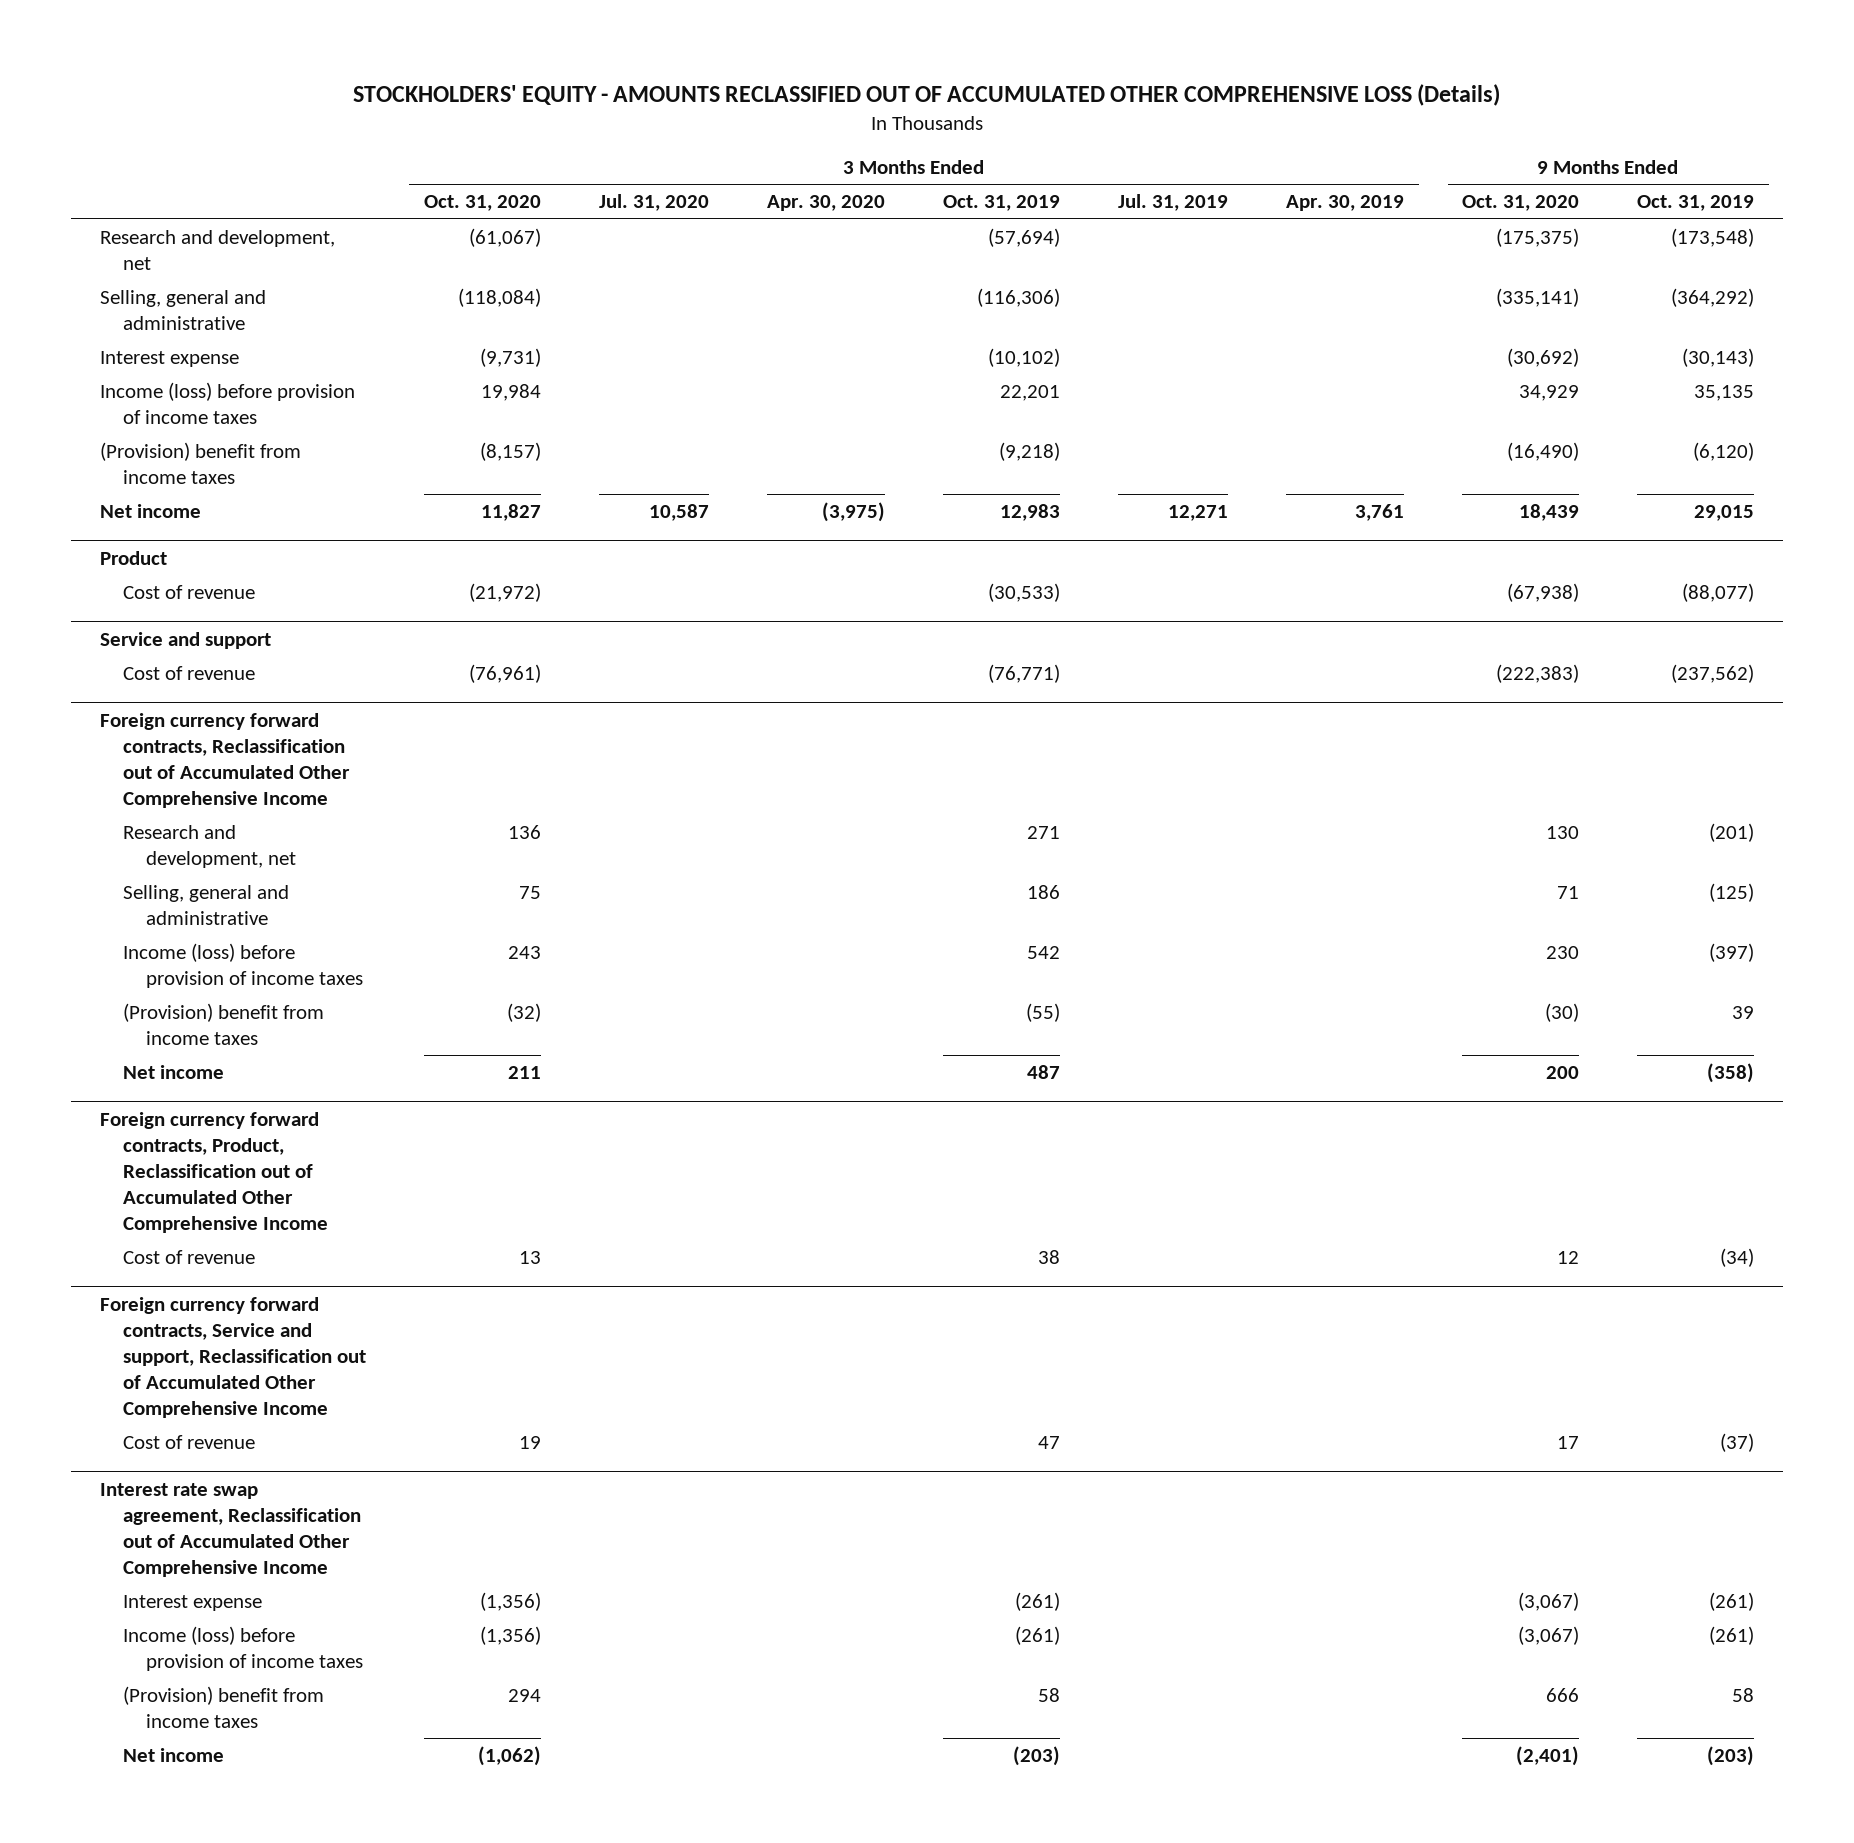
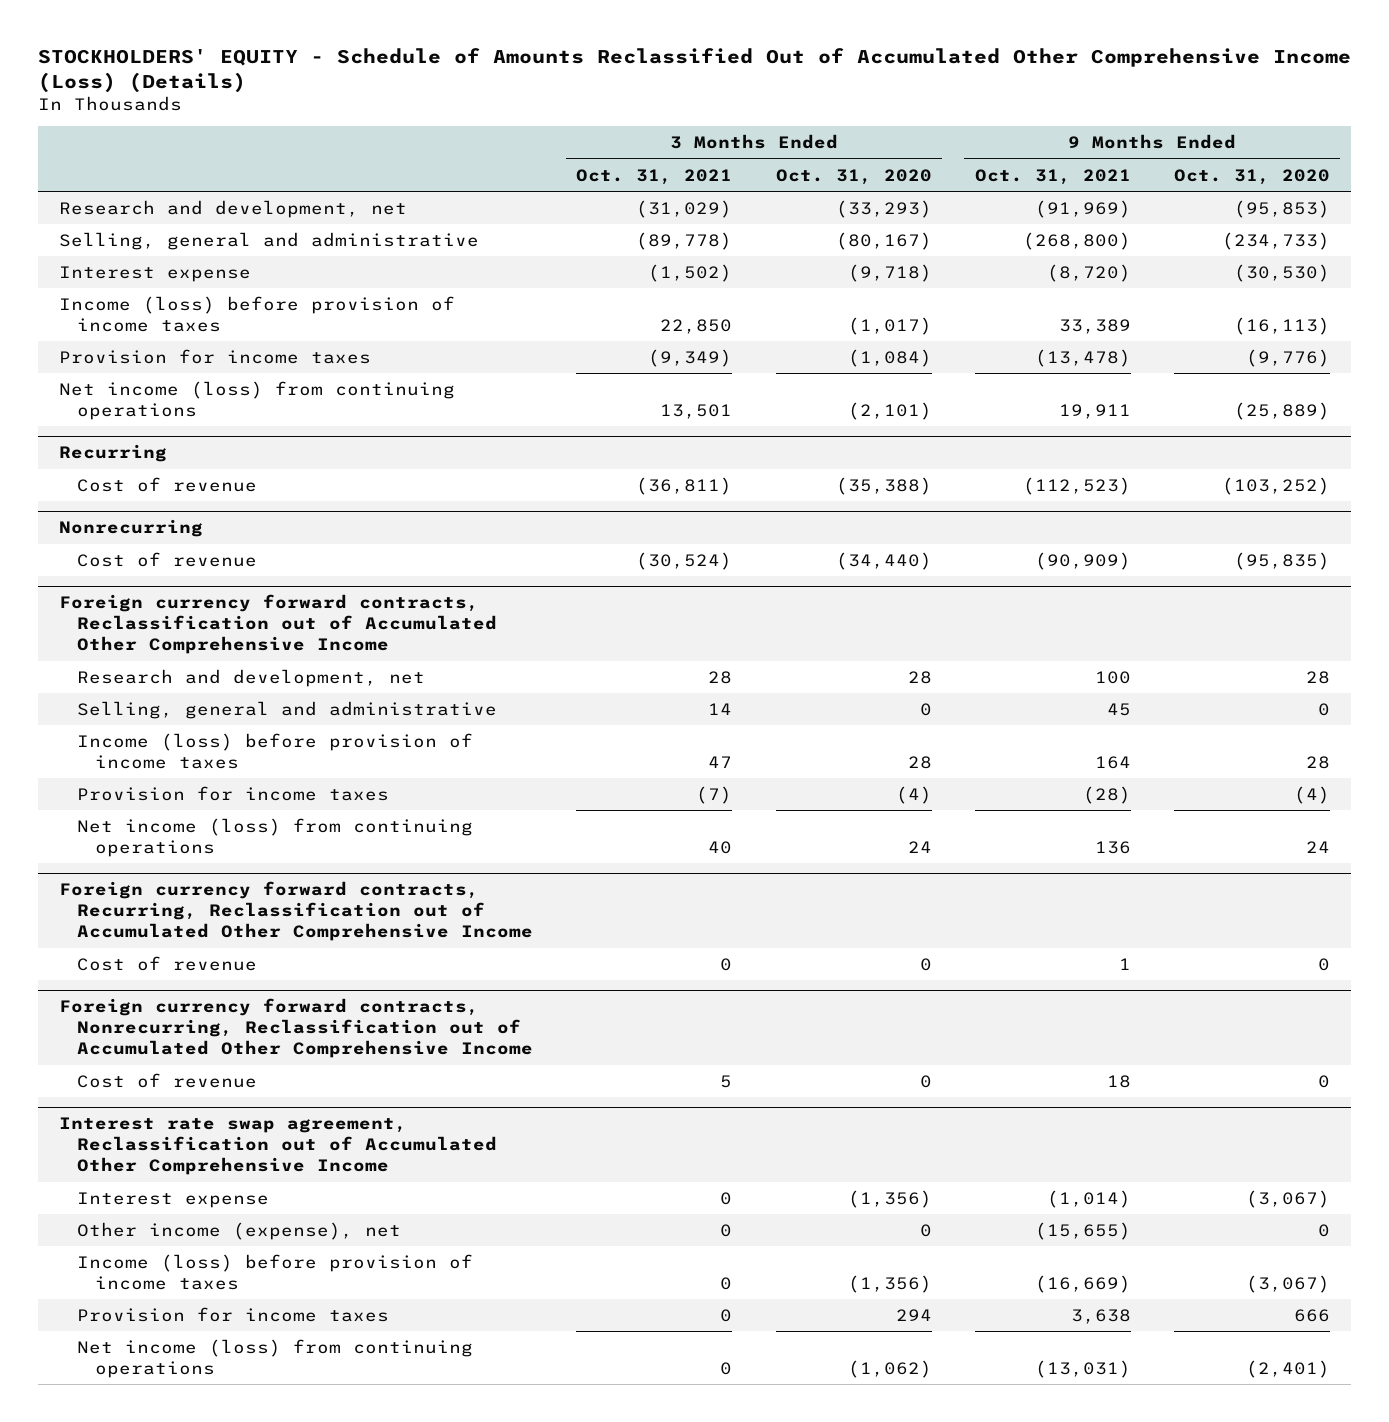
- STOCKHOLDERS' EQUITY - AMOUNTS RECLASSIFIED OUT OF ACCUMULATED OTHER COMPREHENSIVE LOSS (Details)
+ STOCKHOLDERS' EQUITY - Schedule of Amounts Reclassified Out of Accumulated Other Comprehensive Income (Loss) (Details)
- | 3 Months Ended Oct. 31, 2020 | 3 Months Ended Jul. 31, 2020 | 3 Months Ended Apr. 30, 2020 | 3 Months Ended Oct. 31, 2019 | 3 Months Ended Jul. 31, 2019 | 3 Months Ended Apr. 30, 2019 | 9 Months Ended Oct. 31, 2020 | 9 Months Ended Oct. 31, 2019
+ | 3 Months Ended Oct. 31, 2021 | 3 Months Ended Oct. 31, 2020 | 9 Months Ended Oct. 31, 2021 | 9 Months Ended Oct. 31, 2020
- Research and development, net | (61,067) | | | (57,694) | | | (175,375) | (173,548)
- Selling, general and administrative | (118,084) | | | (116,306) | | | (335,141) | (364,292)
- Interest expense | (9,731) | | | (10,102) | | | (30,692) | (30,143)
- Income (loss) before provision of income taxes | 19,984 | | | 22,201 | | | 34,929 | 35,135
- (Provision) benefit from income taxes | (8,157) | | | (9,218) | | | (16,490) | (6,120)
- Net income | 11,827 | 10,587 | (3,975) | 12,983 | 12,271 | 3,761 | 18,439 | 29,015
- Product
- Cost of revenue | (21,972) | | | (30,533) | | | (67,938) | (88,077)
- Service and support
- Cost of revenue | (76,961) | | | (76,771) | | | (222,383) | (237,562)
+ Research and development, net | (31,029) | (33,293) | (91,969) | (95,853)
+ Selling, general and administrative | (89,778) | (80,167) | (268,800) | (234,733)
+ Interest expense | (1,502) | (9,718) | (8,720) | (30,530)
+ Income (loss) before provision of income taxes | 22,850 | (1,017) | 33,389 | (16,113)
+ Provision for income taxes | (9,349) | (1,084) | (13,478) | (9,776)
+ Net income (loss) from continuing operations | 13,501 | (2,101) | 19,911 | (25,889)
+ Recurring
+ Cost of revenue | (36,811) | (35,388) | (112,523) | (103,252)
+ Nonrecurring
+ Cost of revenue | (30,524) | (34,440) | (90,909) | (95,835)
@ Foreign currency forward contracts, Reclassification out of Accumulated Other Comprehensive Income
- Research and development, net | 136 | | | 271 | | | 130 | (201)
- Selling, general and administrative | 75 | | | 186 | | | 71 | (125)
- Income (loss) before provision of income taxes | 243 | | | 542 | | | 230 | (397)
- (Provision) benefit from income taxes | (32) | | | (55) | | | (30) | 39
- Net income | 211 | | | 487 | | | 200 | (358)
- Foreign currency forward contracts, Product, Reclassification out of Accumulated Other Comprehensive Income
- Cost of revenue | 13 | | | 38 | | | 12 | (34)
- Foreign currency forward contracts, Service and support, Reclassification out of Accumulated Other Comprehensive Income
- Cost of revenue | 19 | | | 47 | | | 17 | (37)
@ Foreign currency forward contracts, Reclassification out of Accumulated Other Comprehensive Income
+ Research and development, net | 28 | 28 | 100 | 28
+ Selling, general and administrative | 14 | 0 | 45 | 0
+ Income (loss) before provision of income taxes | 47 | 28 | 164 | 28
+ Provision for income taxes | (7) | (4) | (28) | (4)
+ Net income (loss) from continuing operations | 40 | 24 | 136 | 24
+ Foreign currency forward contracts, Recurring, Reclassification out of Accumulated Other Comprehensive Income
+ Cost of revenue | 0 | 0 | 1 | 0
+ Foreign currency forward contracts, Nonrecurring, Reclassification out of Accumulated Other Comprehensive Income
+ Cost of revenue | 5 | 0 | 18 | 0
@ Interest rate swap agreement, Reclassification out of Accumulated Other Comprehensive Income
+ Other income (expense), net | 0 | 0 | (15,655) | 0
- (Provision) benefit from income taxes | 294 | | | 58 | | | 666 | 58
- Net income | (1,062) | | | (203) | | | (2,401) | (203)
+ Provision for income taxes | 0 | 294 | 3,638 | 666
+ Net income (loss) from continuing operations | 0 | (1,062) | (13,031) | (2,401)

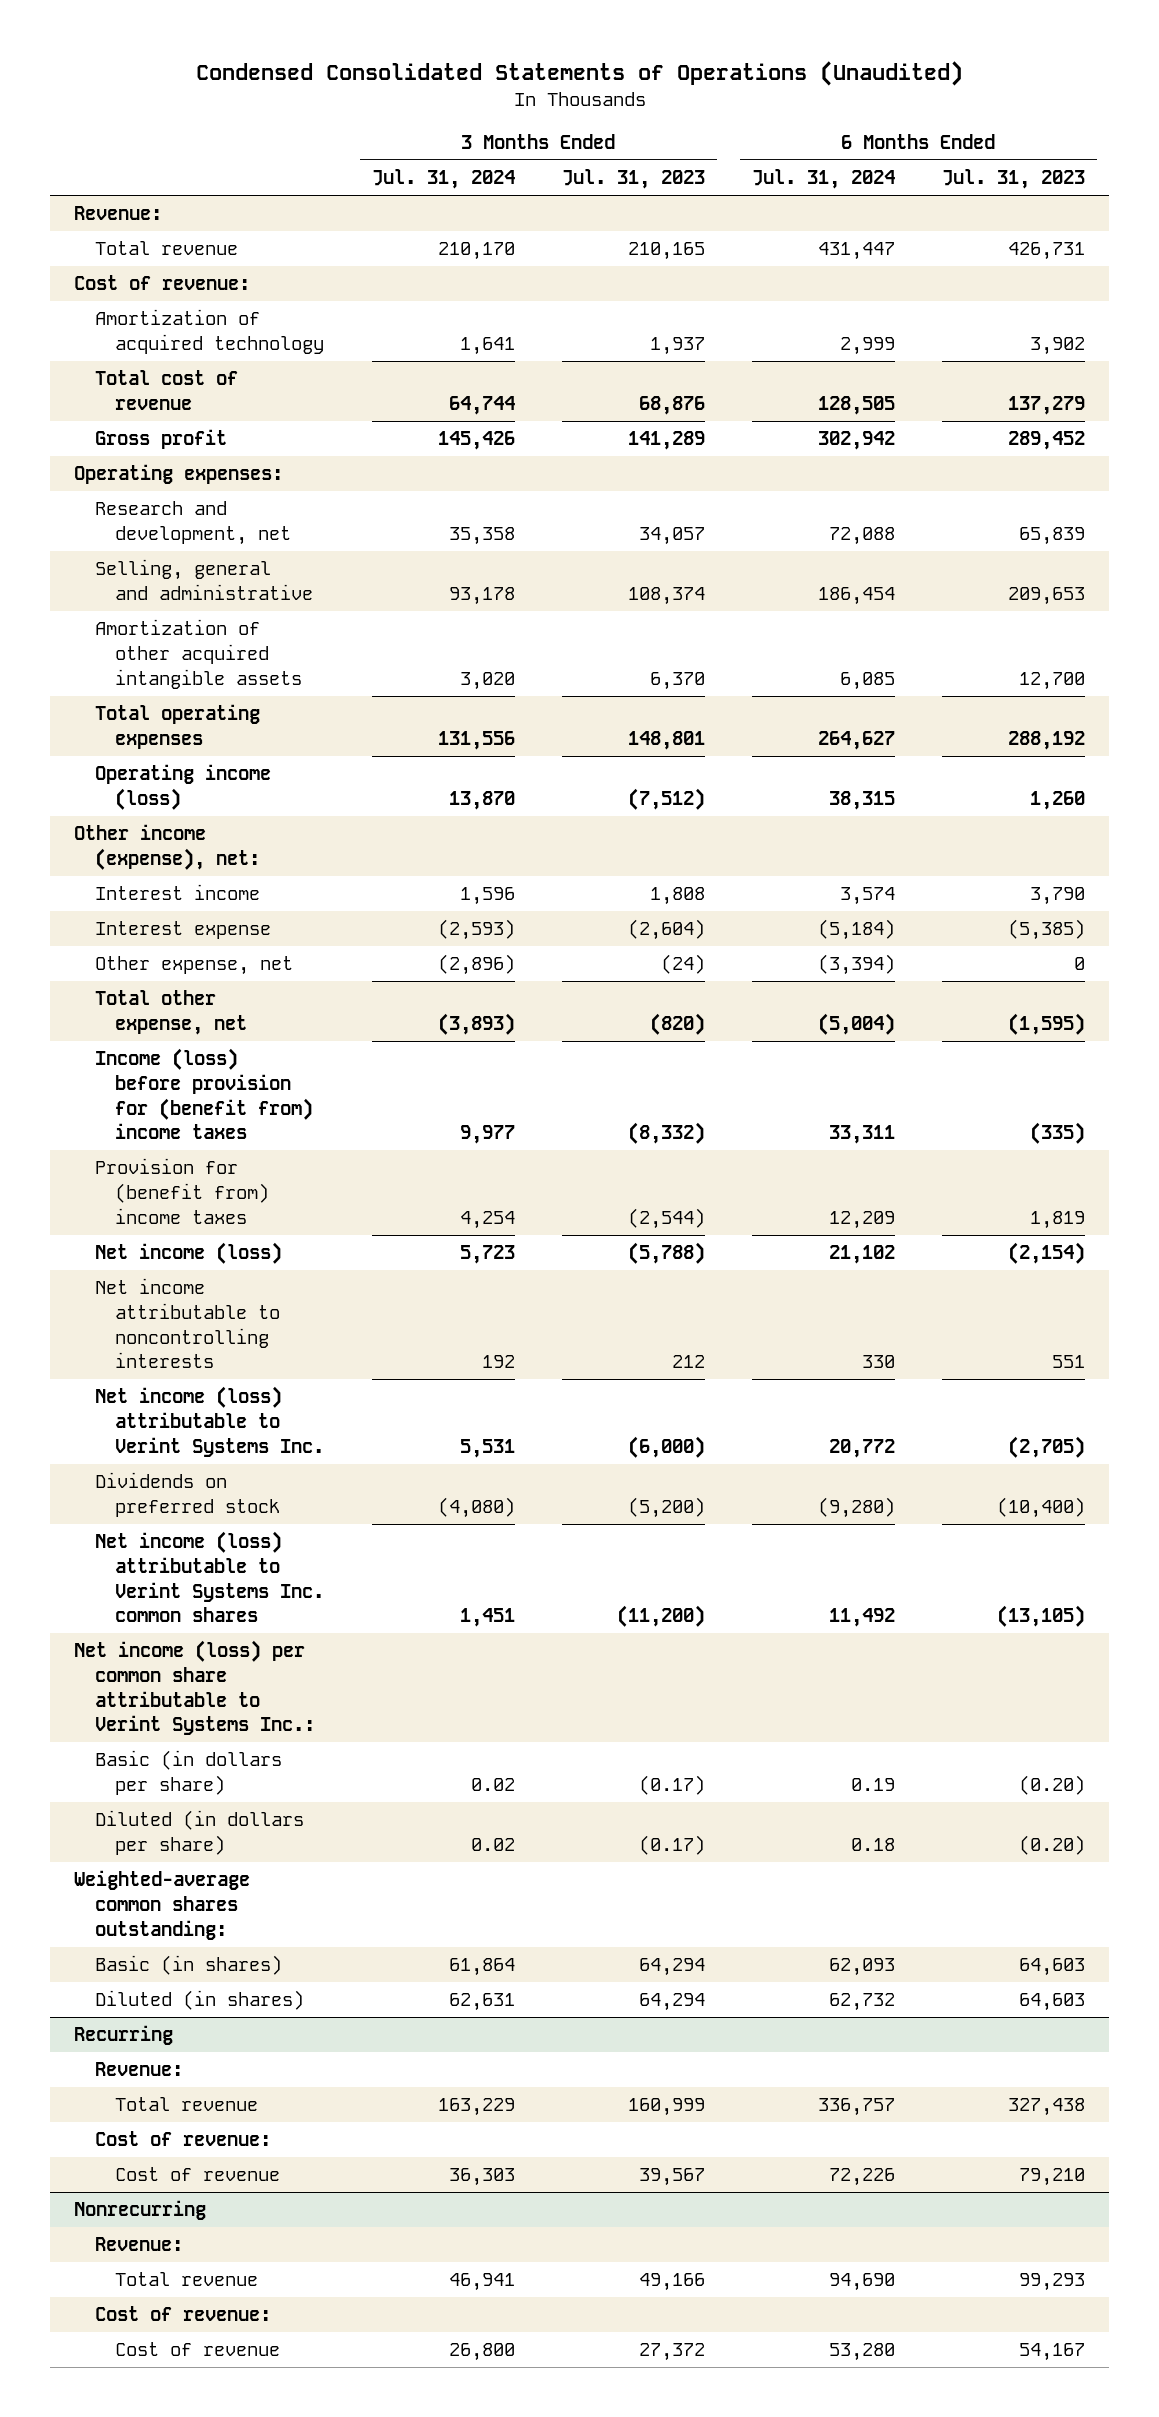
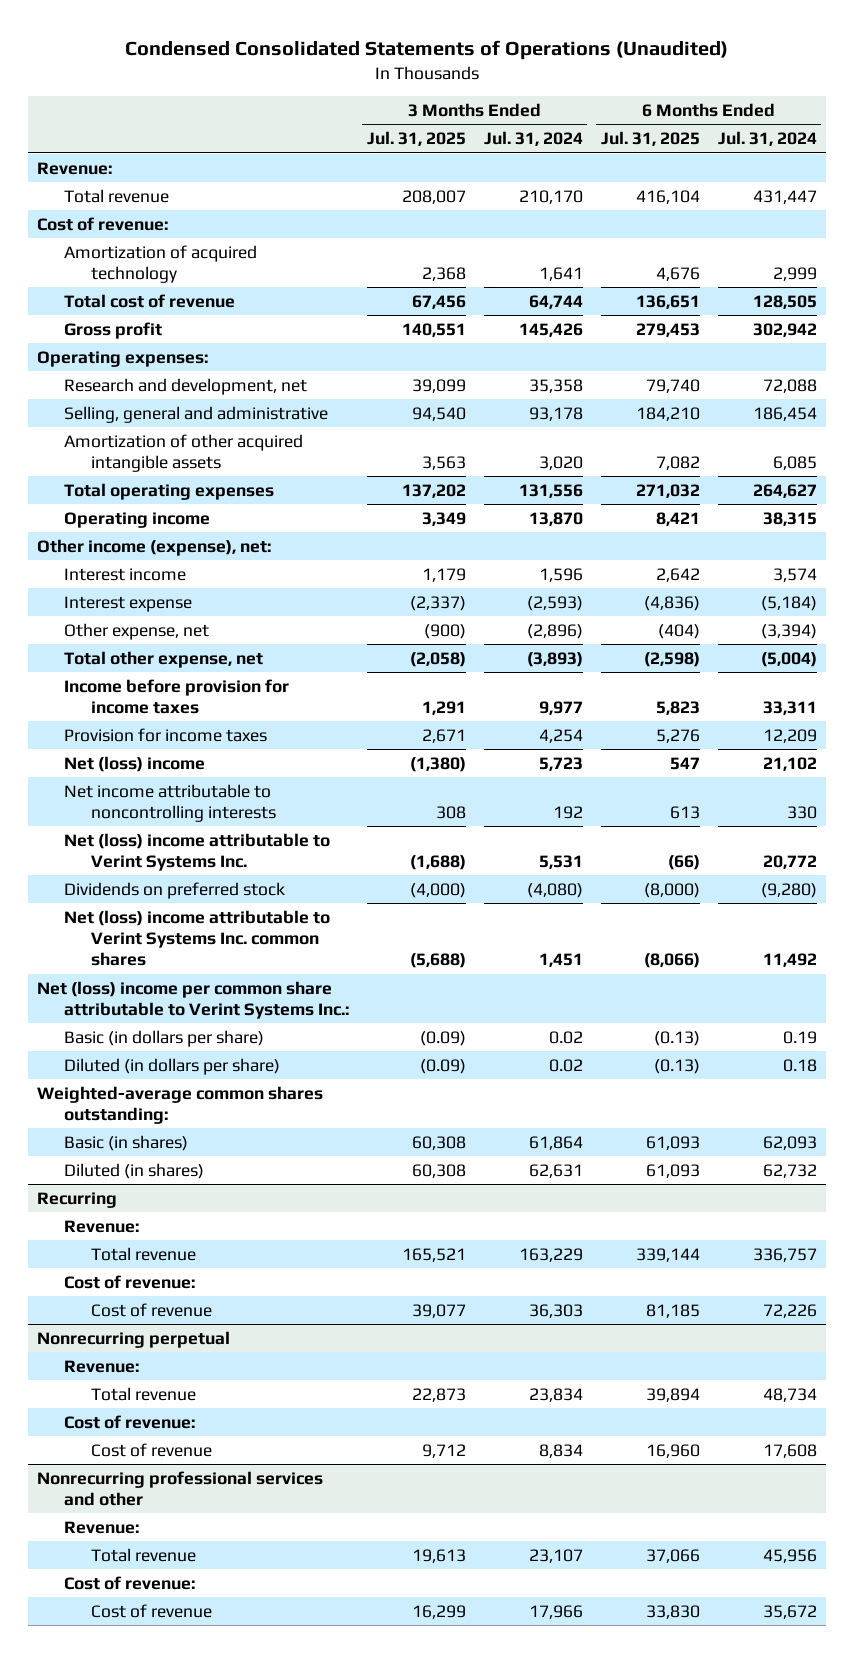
- | 3 Months Ended Jul. 31, 2024 | 3 Months Ended Jul. 31, 2023 | 6 Months Ended Jul. 31, 2024 | 6 Months Ended Jul. 31, 2023
+ | 3 Months Ended Jul. 31, 2025 | 3 Months Ended Jul. 31, 2024 | 6 Months Ended Jul. 31, 2025 | 6 Months Ended Jul. 31, 2024
- Operating income (loss) | 13,870 | (7,512) | 38,315 | 1,260
+ Operating income | 3,349 | 13,870 | 8,421 | 38,315
- Income (loss) before provision for (benefit from) income taxes | 9,977 | (8,332) | 33,311 | (335)
- Provision for (benefit from) income taxes | 4,254 | (2,544) | 12,209 | 1,819
- Net income (loss) | 5,723 | (5,788) | 21,102 | (2,154)
+ Income before provision for income taxes | 1,291 | 9,977 | 5,823 | 33,311
+ Provision for income taxes | 2,671 | 4,254 | 5,276 | 12,209
+ Net (loss) income | (1,380) | 5,723 | 547 | 21,102
- Net income (loss) attributable to Verint Systems Inc. | 5,531 | (6,000) | 20,772 | (2,705)
+ Net (loss) income attributable to Verint Systems Inc. | (1,688) | 5,531 | (66) | 20,772
- Net income (loss) attributable to Verint Systems Inc. common shares | 1,451 | (11,200) | 11,492 | (13,105)
- Net income (loss) per common share attributable to Verint Systems Inc.:
+ Net (loss) income attributable to Verint Systems Inc. common shares | (5,688) | 1,451 | (8,066) | 11,492
+ Net (loss) income per common share attributable to Verint Systems Inc.:
- Nonrecurring
+ Nonrecurring perpetual
- Total revenue | 46,941 | 49,166 | 94,690 | 99,293
+ Total revenue | 22,873 | 23,834 | 39,894 | 48,734
- Cost of revenue | 26,800 | 27,372 | 53,280 | 54,167
+ Cost of revenue | 9,712 | 8,834 | 16,960 | 17,608
+ Nonrecurring professional services and other
+ Revenue:
+ Total revenue | 19,613 | 23,107 | 37,066 | 45,956
+ Cost of revenue:
+ Cost of revenue | 16,299 | 17,966 | 33,830 | 35,672

